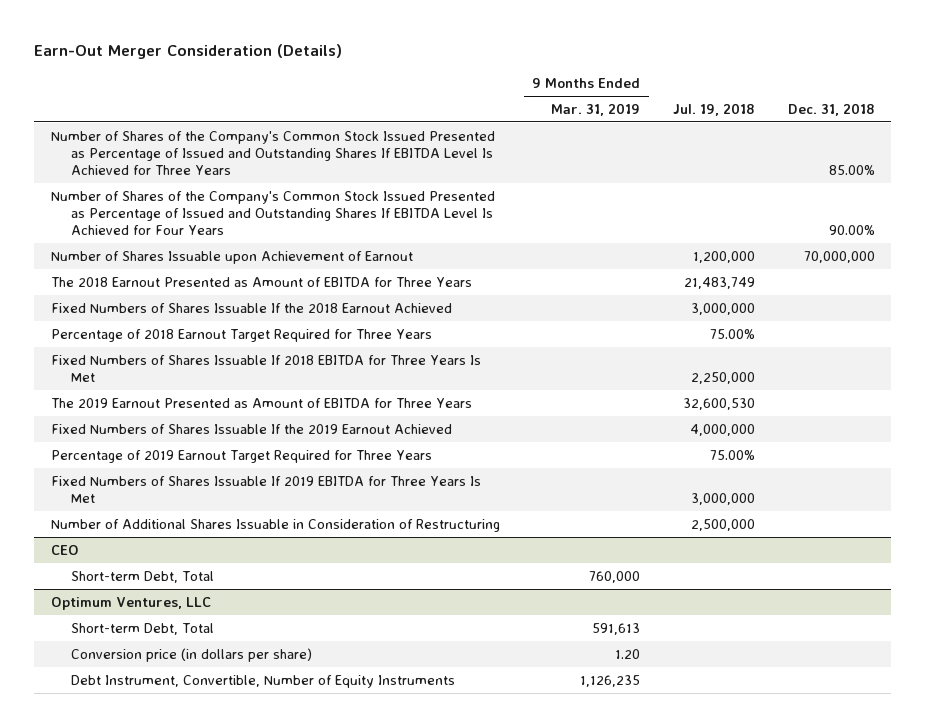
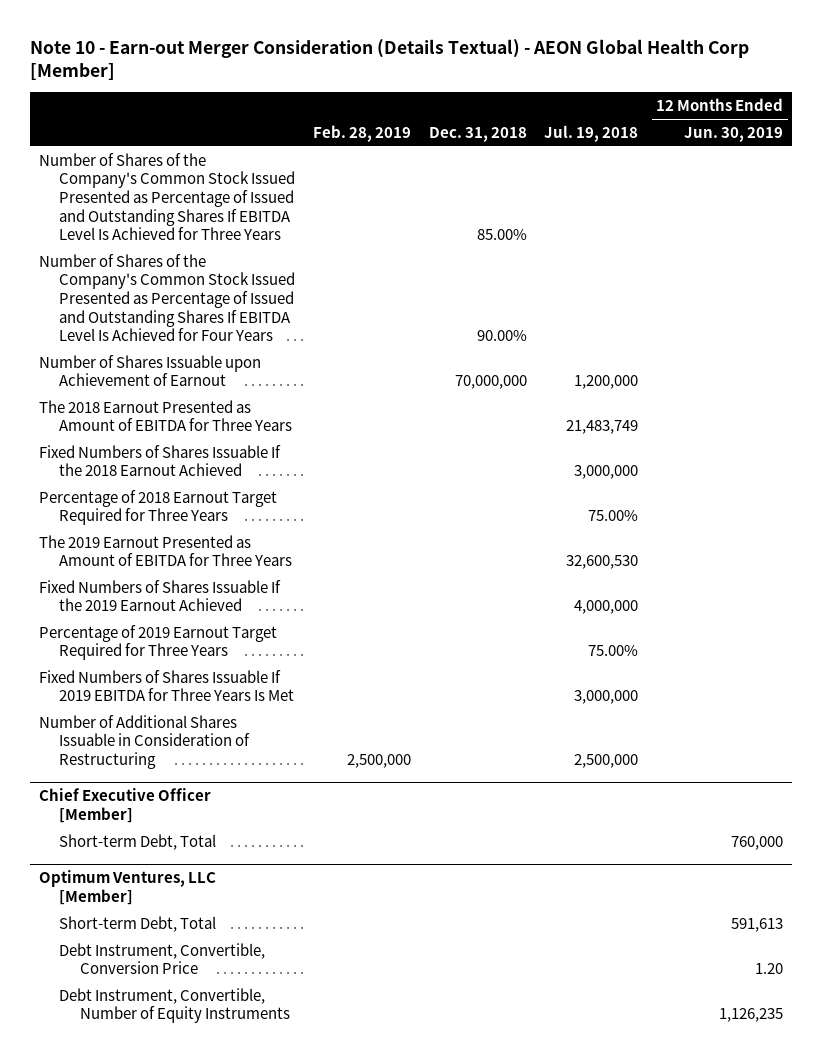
- Earn-Out Merger Consideration (Details)
+ Note 10 - Earn-out Merger Consideration (Details Textual) - AEON Global Health Corp [Member]
- | 9 Months Ended Mar. 31, 2019 | Jul. 19, 2018 | Dec. 31, 2018
+ | Feb. 28, 2019 | Dec. 31, 2018 | Jul. 19, 2018 | 12 Months Ended Jun. 30, 2019
- Fixed Numbers of Shares Issuable If 2018 EBITDA for Three Years Is Met | | 2,250,000 |
- CEO
+ Chief Executive Officer [Member]
- Optimum Ventures, LLC
+ Optimum Ventures, LLC [Member]
- Conversion price (in dollars per share) | 1.20 | |
+ Debt Instrument, Convertible, Conversion Price | | | | 1.20

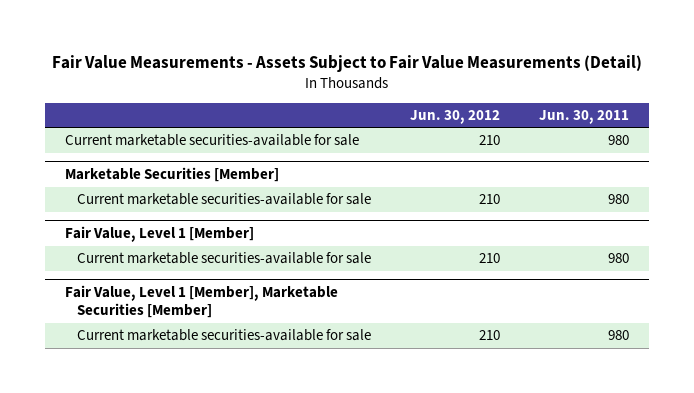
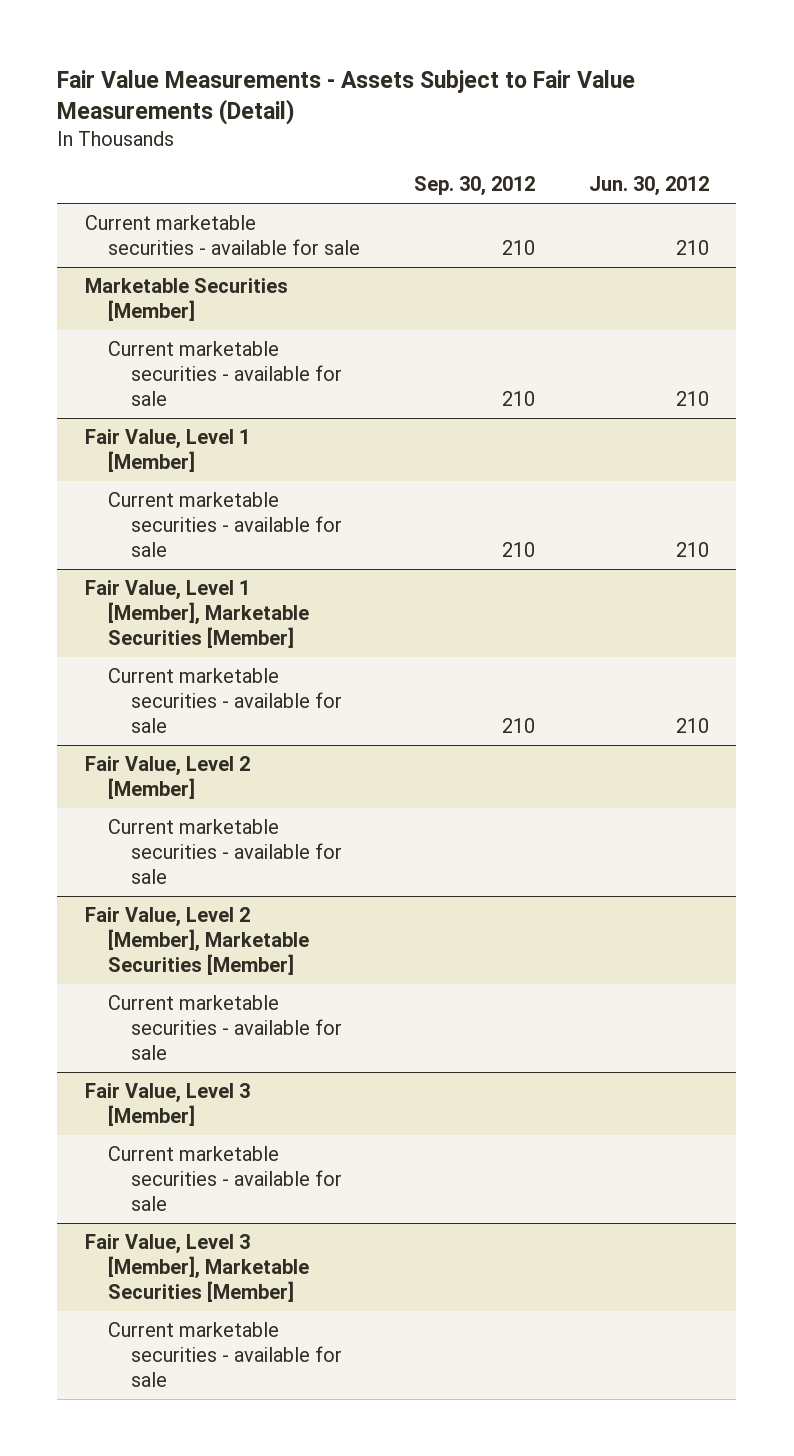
- | Jun. 30, 2012 | Jun. 30, 2011
+ | Sep. 30, 2012 | Jun. 30, 2012
- Current marketable securities-available for sale | 210 | 980
+ Current marketable securities - available for sale | 210 | 210
@ Marketable Securities [Member]
- Current marketable securities-available for sale | 210 | 980
+ Current marketable securities - available for sale | 210 | 210
@ Fair Value, Level 1 [Member]
- Current marketable securities-available for sale | 210 | 980
+ Current marketable securities - available for sale | 210 | 210
@ Fair Value, Level 1 [Member], Marketable Securities [Member]
- Current marketable securities-available for sale | 210 | 980
+ Current marketable securities - available for sale | 210 | 210
+ Fair Value, Level 2 [Member]
+ Current marketable securities - available for sale
+ Fair Value, Level 2 [Member], Marketable Securities [Member]
+ Current marketable securities - available for sale
+ Fair Value, Level 3 [Member]
+ Current marketable securities - available for sale
+ Fair Value, Level 3 [Member], Marketable Securities [Member]
+ Current marketable securities - available for sale

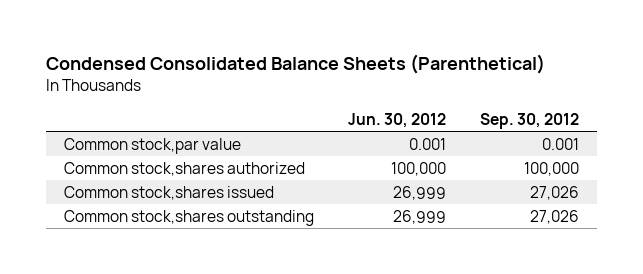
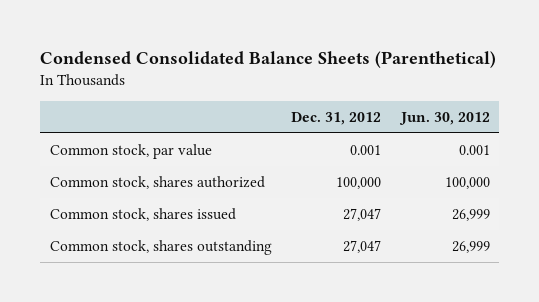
- | Jun. 30, 2012 | Sep. 30, 2012
+ | Dec. 31, 2012 | Jun. 30, 2012
- Common stock,par value | 0.001 | 0.001
- Common stock,shares authorized | 100,000 | 100,000
- Common stock,shares issued | 26,999 | 27,026
- Common stock,shares outstanding | 26,999 | 27,026
+ Common stock, par value | 0.001 | 0.001
+ Common stock, shares authorized | 100,000 | 100,000
+ Common stock, shares issued | 27,047 | 26,999
+ Common stock, shares outstanding | 27,047 | 26,999

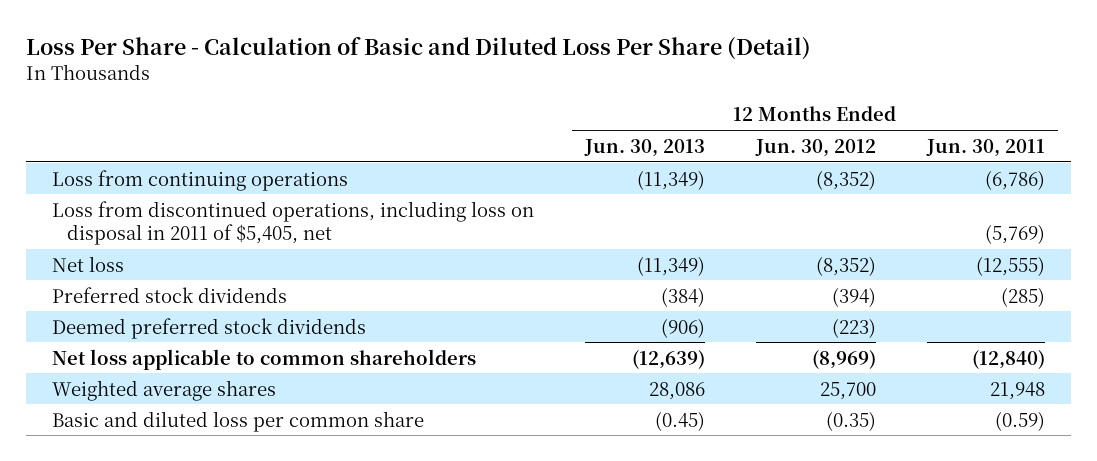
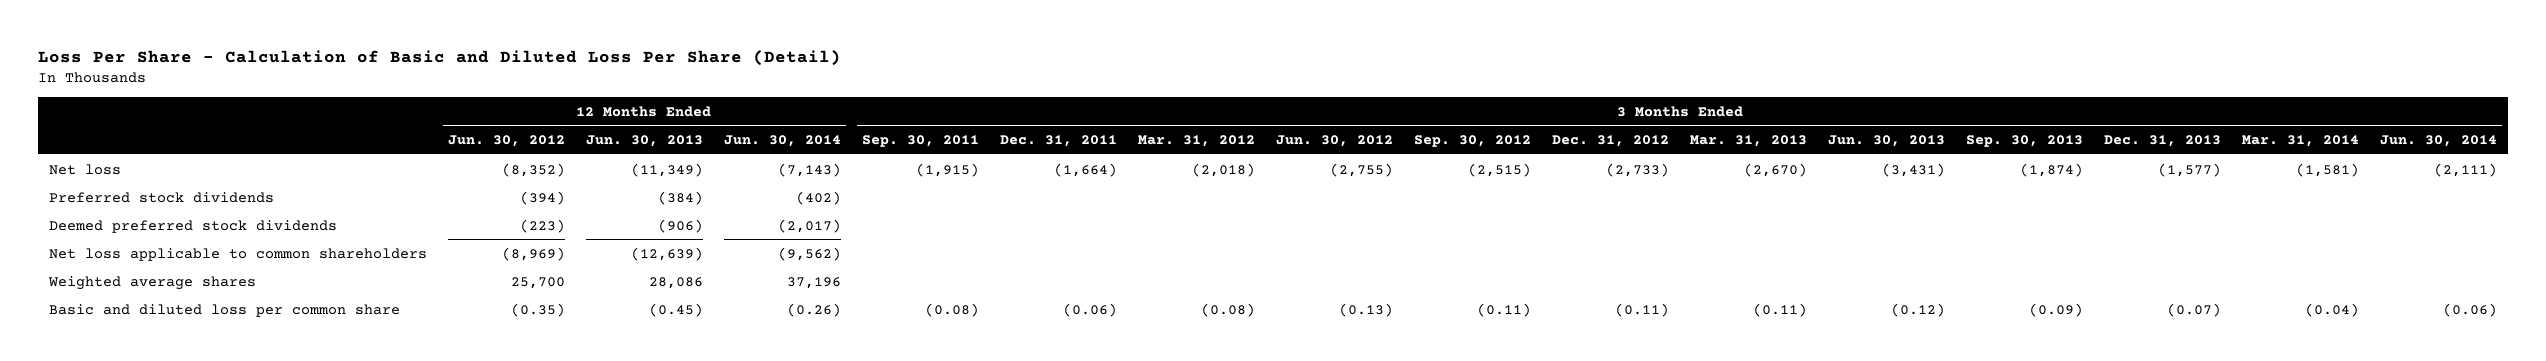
- | 12 Months Ended Jun. 30, 2013 | 12 Months Ended Jun. 30, 2012 | 12 Months Ended Jun. 30, 2011
+ | 12 Months Ended Jun. 30, 2012 | 12 Months Ended Jun. 30, 2013 | 12 Months Ended Jun. 30, 2014 | 3 Months Ended Sep. 30, 2011 | 3 Months Ended Dec. 31, 2011 | 3 Months Ended Mar. 31, 2012 | 3 Months Ended Jun. 30, 2012 | 3 Months Ended Sep. 30, 2012 | 3 Months Ended Dec. 31, 2012 | 3 Months Ended Mar. 31, 2013 | 3 Months Ended Jun. 30, 2013 | 3 Months Ended Sep. 30, 2013 | 3 Months Ended Dec. 31, 2013 | 3 Months Ended Mar. 31, 2014 | 3 Months Ended Jun. 30, 2014
- Loss from continuing operations | (11,349) | (8,352) | (6,786)
- Loss from discontinued operations, including loss on disposal in 2011 of $5,405, net | | | (5,769)

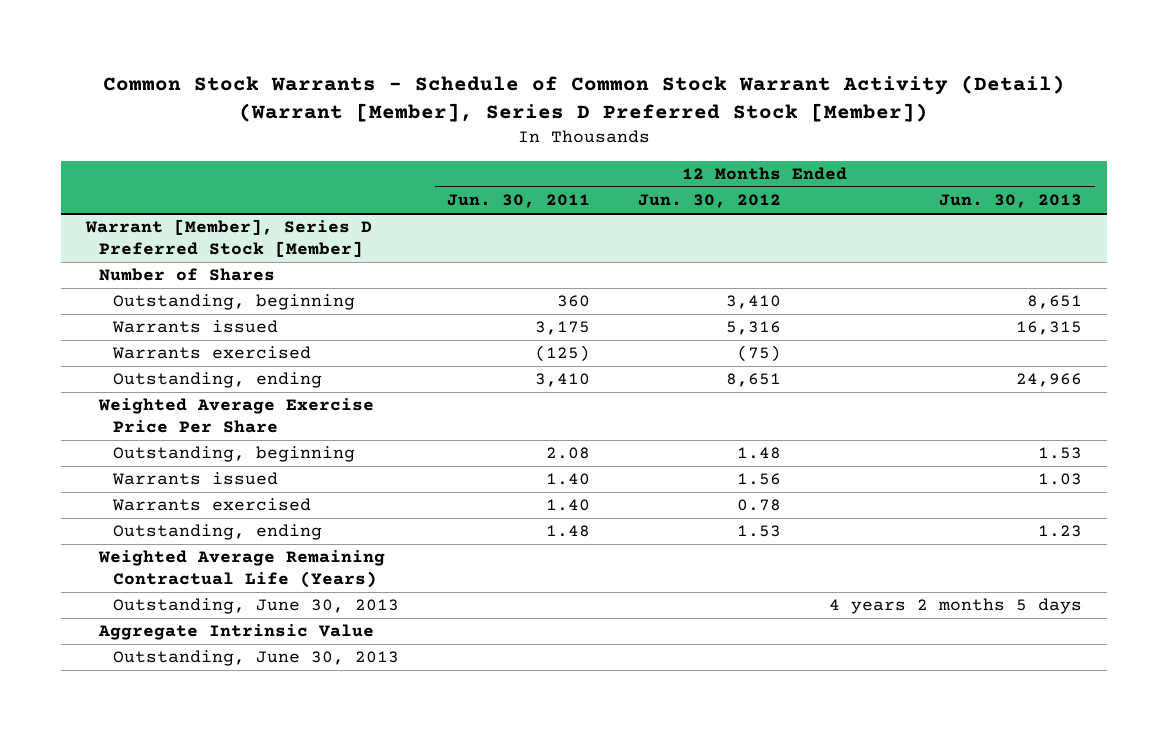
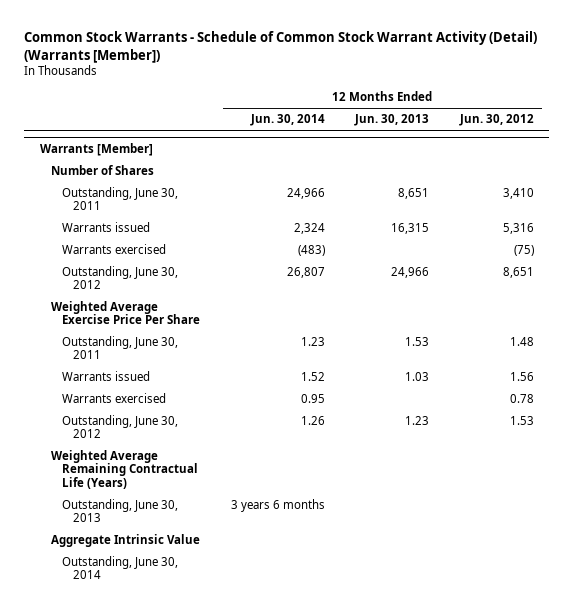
- Common Stock Warrants - Schedule of Common Stock Warrant Activity (Detail) (Warrant [Member], Series D Preferred Stock [Member])
+ Common Stock Warrants - Schedule of Common Stock Warrant Activity (Detail) (Warrants [Member])
- | 12 Months Ended Jun. 30, 2011 | 12 Months Ended Jun. 30, 2012 | 12 Months Ended Jun. 30, 2013
+ | 12 Months Ended Jun. 30, 2014 | 12 Months Ended Jun. 30, 2013 | 12 Months Ended Jun. 30, 2012
- Warrant [Member], Series D Preferred Stock [Member]
+ Warrants [Member]
- Outstanding, beginning | 360 | 3,410 | 8,651
+ Outstanding, June 30, 2011 | 24,966 | 8,651 | 3,410
- Outstanding, ending | 3,410 | 8,651 | 24,966
+ Outstanding, June 30, 2012 | 26,807 | 24,966 | 8,651
- Outstanding, beginning | 2.08 | 1.48 | 1.53
+ Outstanding, June 30, 2011 | 1.23 | 1.53 | 1.48
- Outstanding, ending | 1.48 | 1.53 | 1.23
+ Outstanding, June 30, 2012 | 1.26 | 1.23 | 1.53
- Outstanding, June 30, 2013 | | | 4 years 2 months 5 days
- Aggregate Intrinsic Value
+ Aggregate Intrinsic Value
+ Outstanding, June 30, 2014

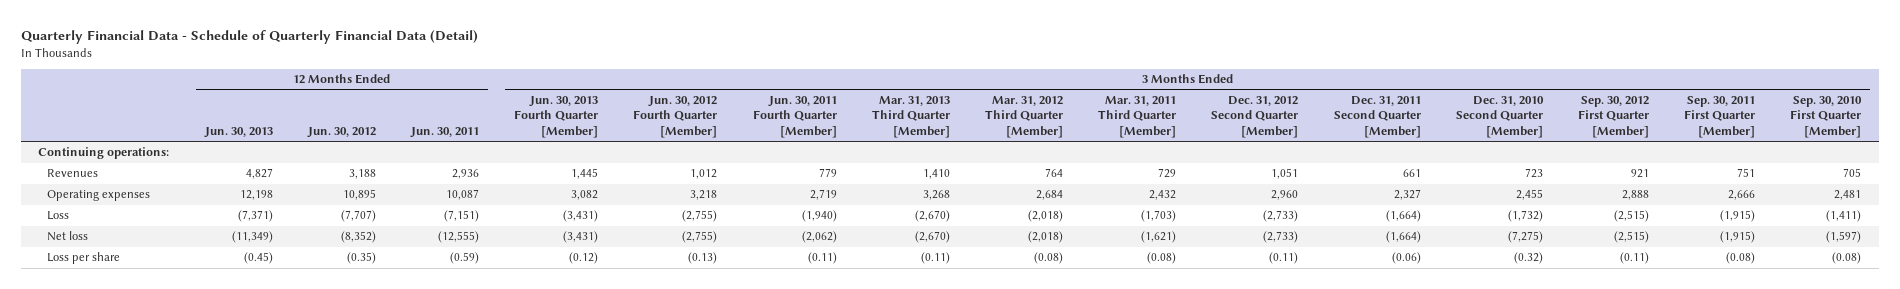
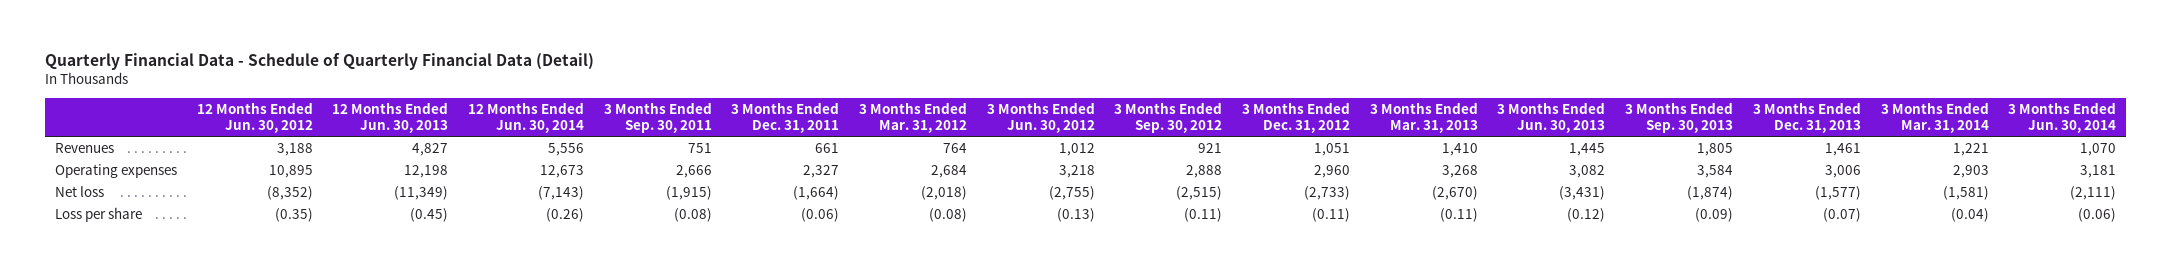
- | 12 Months Ended Jun. 30, 2013 | 12 Months Ended Jun. 30, 2012 | 12 Months Ended Jun. 30, 2011 | 3 Months Ended Jun. 30, 2013 Fourth Quarter [Member] | 3 Months Ended Jun. 30, 2012 Fourth Quarter [Member] | 3 Months Ended Jun. 30, 2011 Fourth Quarter [Member] | 3 Months Ended Mar. 31, 2013 Third Quarter [Member] | 3 Months Ended Mar. 31, 2012 Third Quarter [Member] | 3 Months Ended Mar. 31, 2011 Third Quarter [Member] | 3 Months Ended Dec. 31, 2012 Second Quarter [Member] | 3 Months Ended Dec. 31, 2011 Second Quarter [Member] | 3 Months Ended Dec. 31, 2010 Second Quarter [Member] | 3 Months Ended Sep. 30, 2012 First Quarter [Member] | 3 Months Ended Sep. 30, 2011 First Quarter [Member] | 3 Months Ended Sep. 30, 2010 First Quarter [Member]
+ | 12 Months Ended Jun. 30, 2012 | 12 Months Ended Jun. 30, 2013 | 12 Months Ended Jun. 30, 2014 | 3 Months Ended Sep. 30, 2011 | 3 Months Ended Dec. 31, 2011 | 3 Months Ended Mar. 31, 2012 | 3 Months Ended Jun. 30, 2012 | 3 Months Ended Sep. 30, 2012 | 3 Months Ended Dec. 31, 2012 | 3 Months Ended Mar. 31, 2013 | 3 Months Ended Jun. 30, 2013 | 3 Months Ended Sep. 30, 2013 | 3 Months Ended Dec. 31, 2013 | 3 Months Ended Mar. 31, 2014 | 3 Months Ended Jun. 30, 2014
- Continuing operations:
- Loss | (7,371) | (7,707) | (7,151) | (3,431) | (2,755) | (1,940) | (2,670) | (2,018) | (1,703) | (2,733) | (1,664) | (1,732) | (2,515) | (1,915) | (1,411)

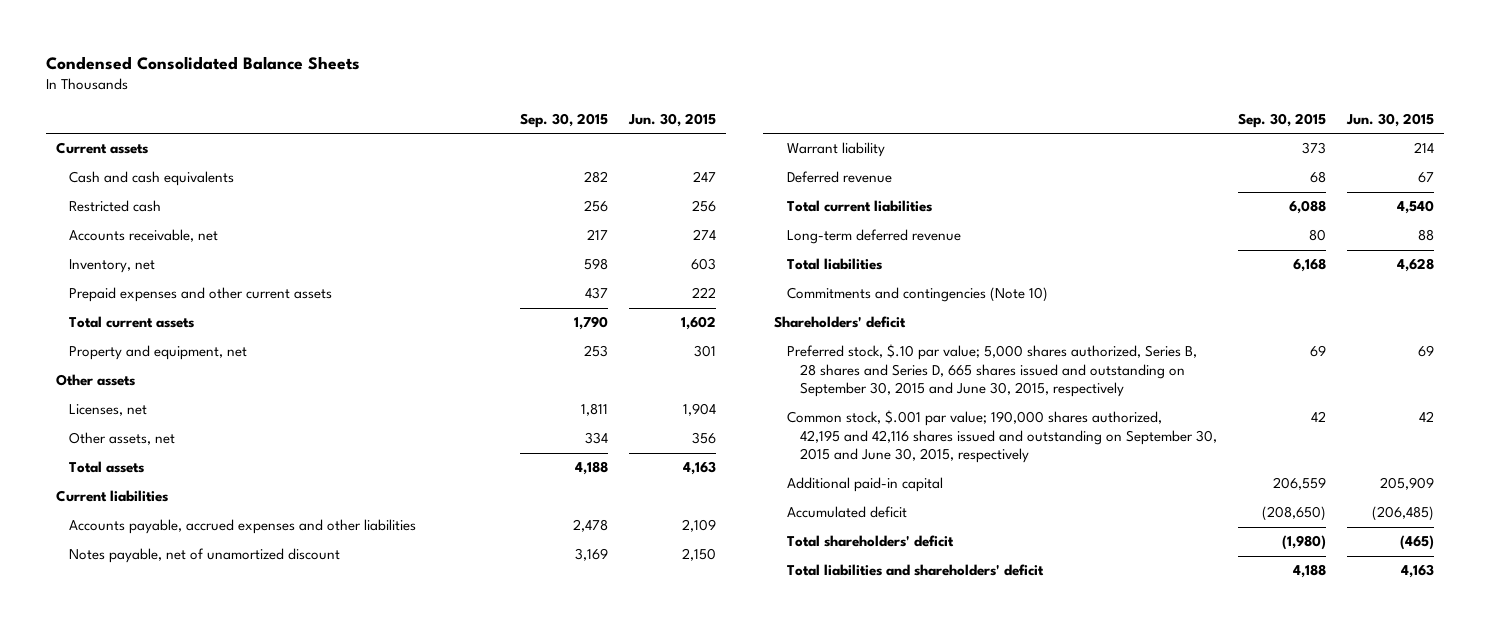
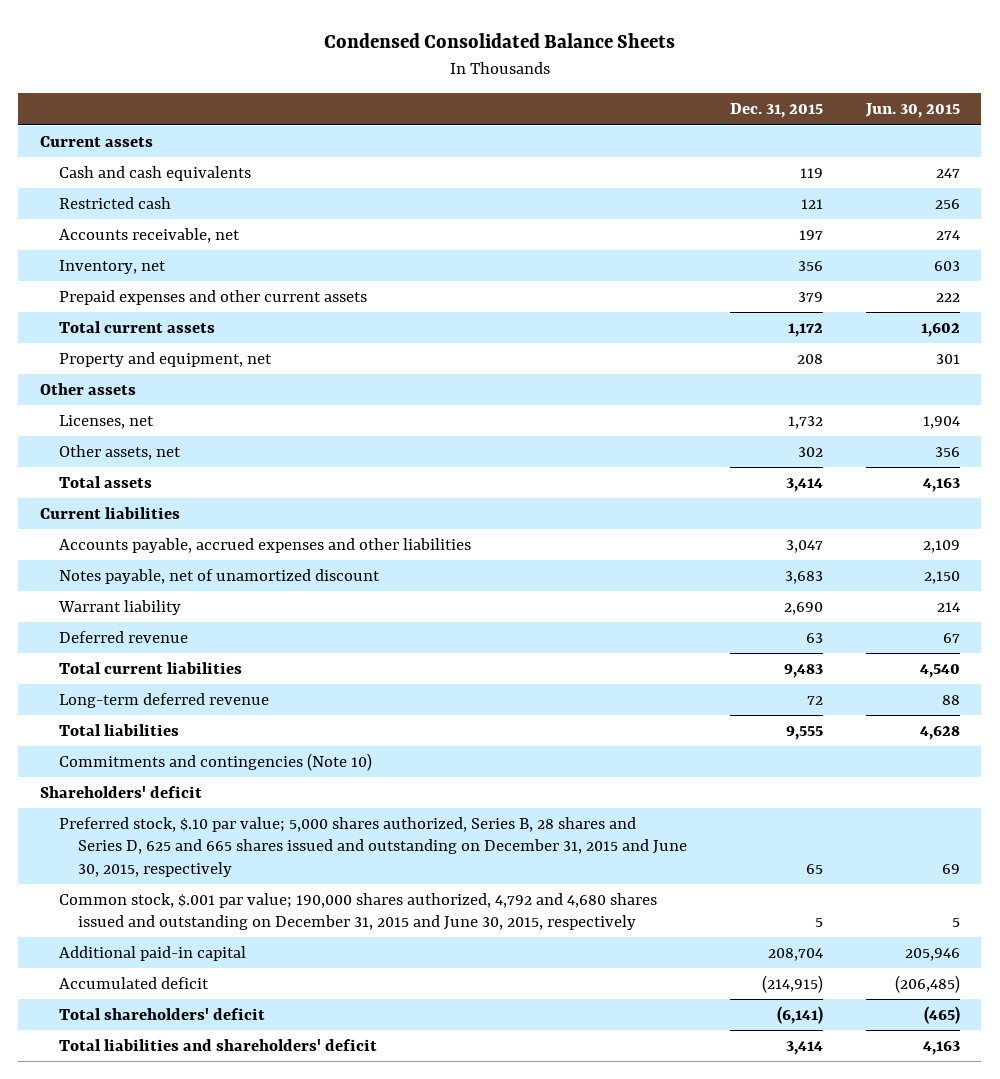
- | Sep. 30, 2015 | Jun. 30, 2015
+ | Dec. 31, 2015 | Jun. 30, 2015
- Preferred stock, $.10 par value; 5,000 shares authorized, Series B, 28 shares and Series D, 665 shares issued and outstanding on September 30, 2015 and June 30, 2015, respectively | 69 | 69
- Common stock, $.001 par value; 190,000 shares authorized, 42,195 and 42,116 shares issued and outstanding on September 30, 2015 and June 30, 2015, respectively | 42 | 42
- Additional paid-in capital | 206,559 | 205,909
+ Preferred stock, $.10 par value; 5,000 shares authorized, Series B, 28 shares and Series D, 625 and 665 shares issued and outstanding on December 31, 2015 and June 30, 2015, respectively | 65 | 69
+ Common stock, $.001 par value; 190,000 shares authorized, 4,792 and 4,680 shares issued and outstanding on December 31, 2015 and June 30, 2015, respectively | 5 | 5
+ Additional paid-in capital | 208,704 | 205,946

